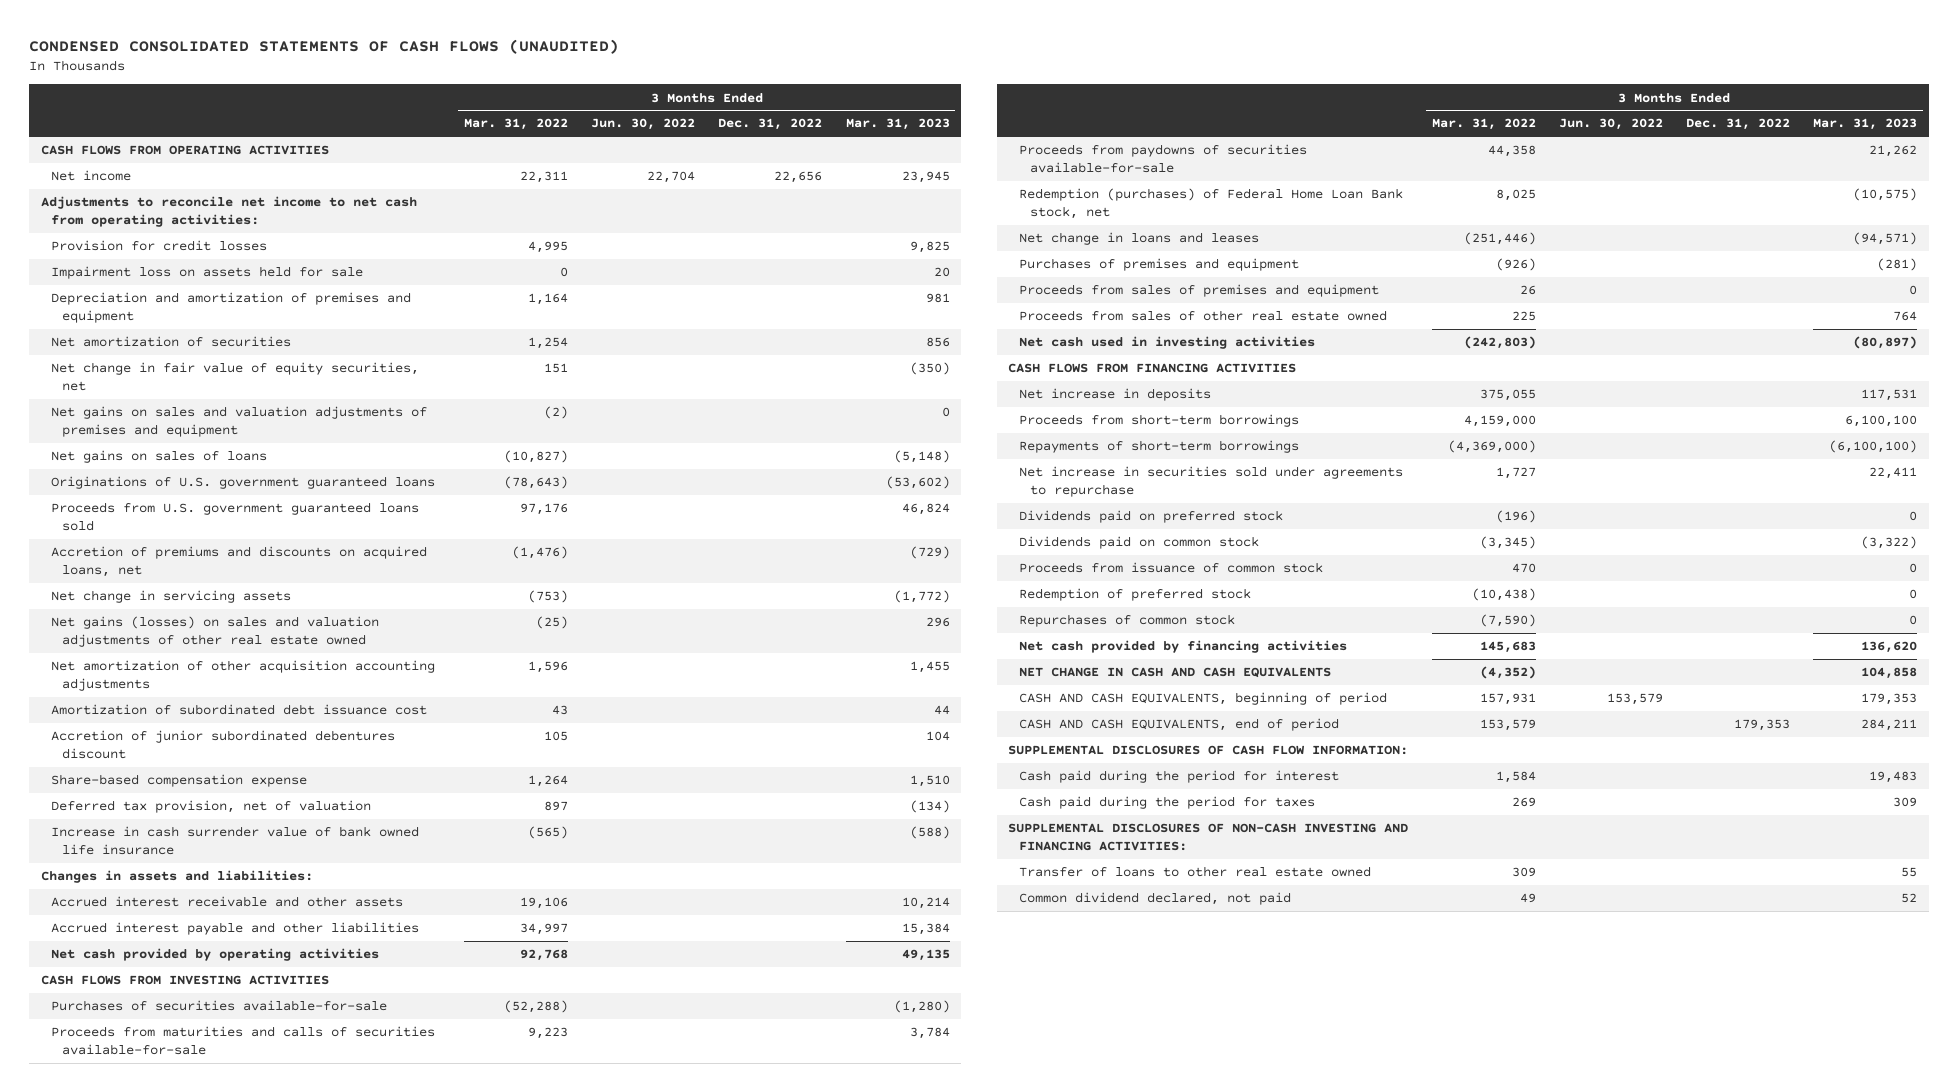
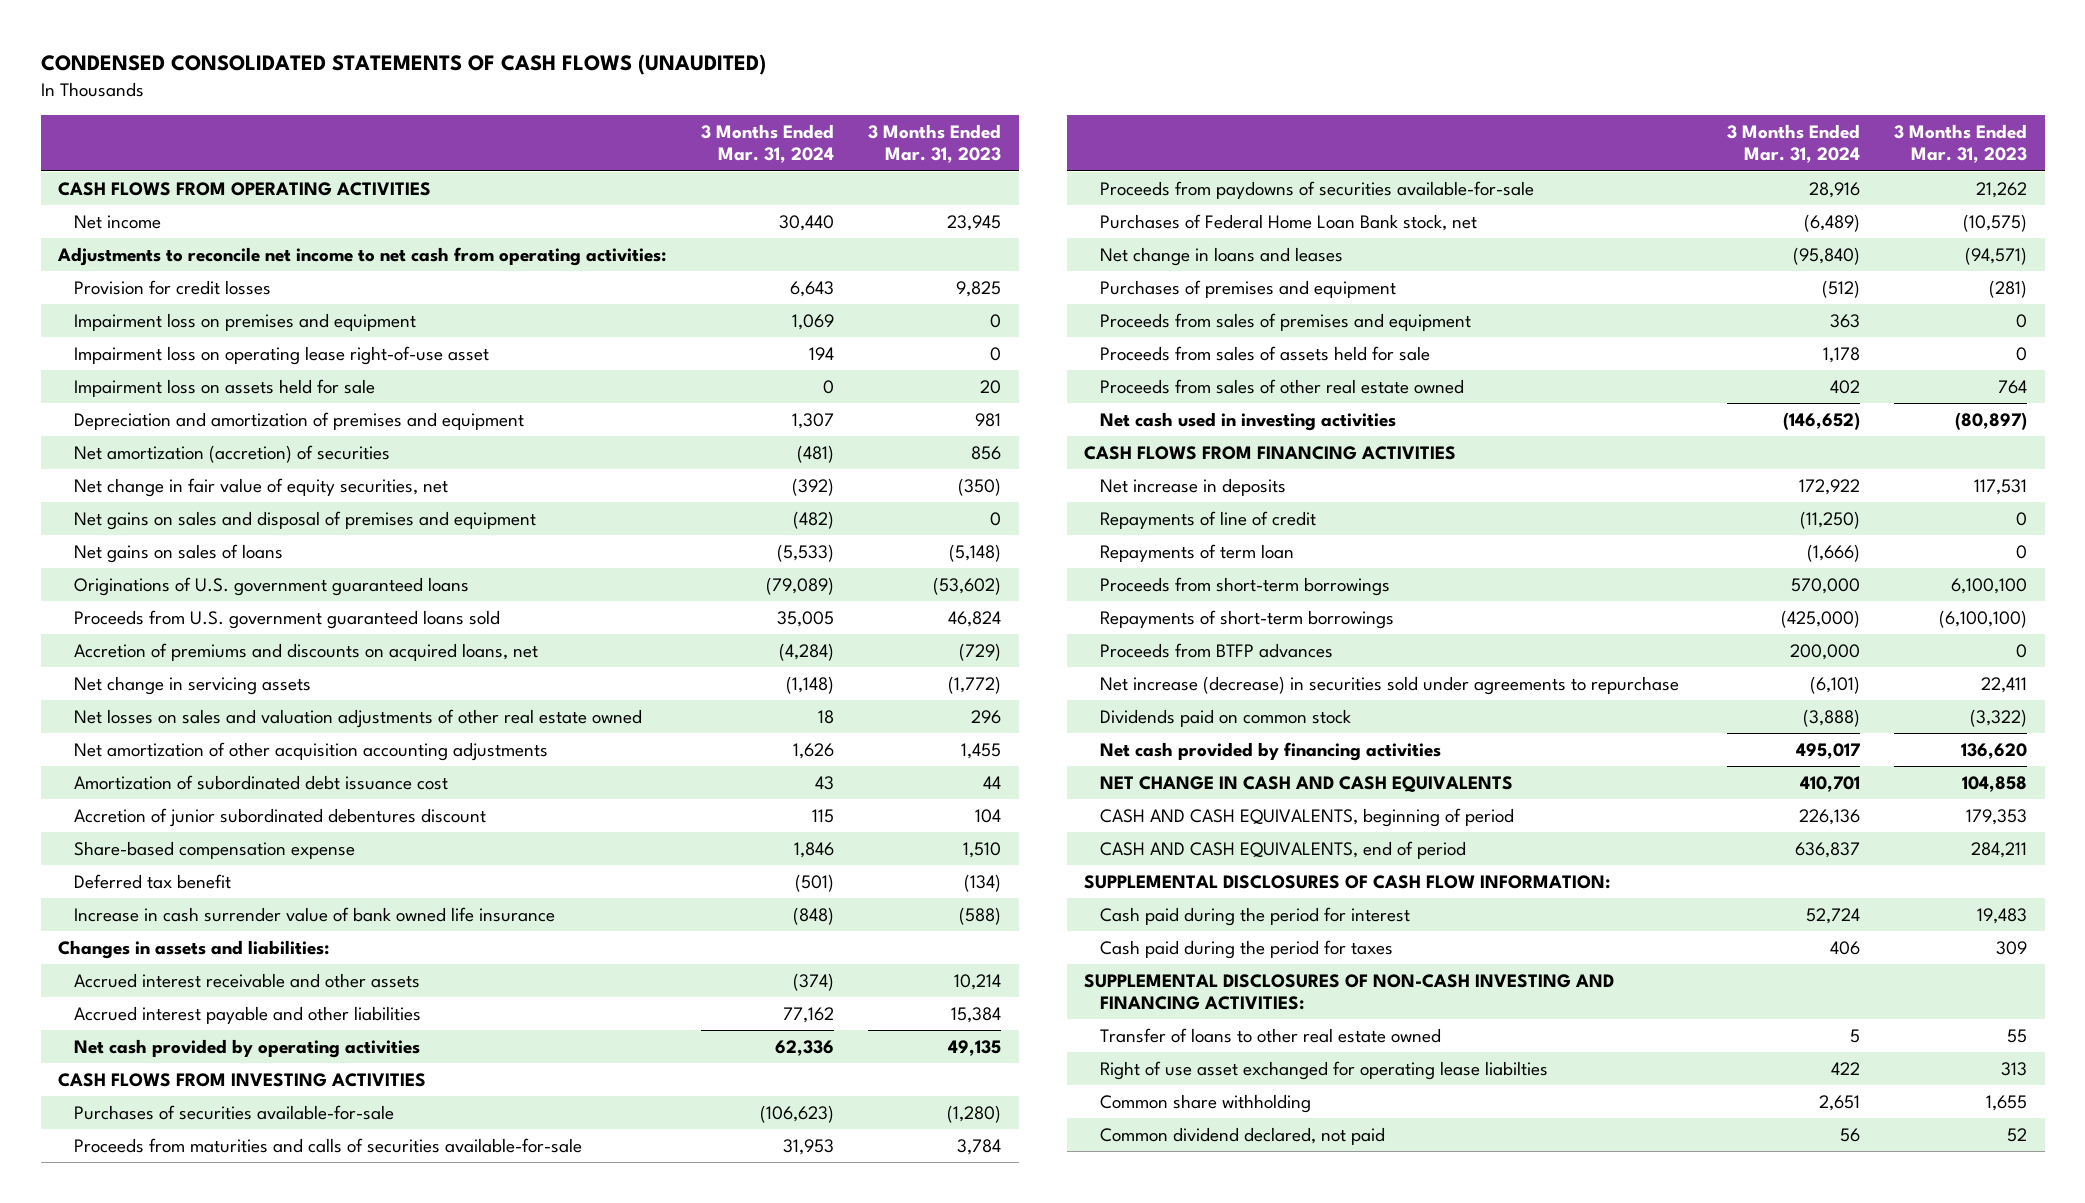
- | 3 Months Ended Mar. 31, 2022 | 3 Months Ended Jun. 30, 2022 | 3 Months Ended Dec. 31, 2022 | 3 Months Ended Mar. 31, 2023
+ | 3 Months Ended Mar. 31, 2024 | 3 Months Ended Mar. 31, 2023
+ Impairment loss on premises and equipment | 1,069 | 0
+ Impairment loss on operating lease right-of-use asset | 194 | 0
- Net amortization of securities | 1,254 | | | 856
+ Net amortization (accretion) of securities | (481) | 856
- Net gains on sales and valuation adjustments of premises and equipment | (2) | | | 0
+ Net gains on sales and disposal of premises and equipment | (482) | 0
- Net gains (losses) on sales and valuation adjustments of other real estate owned | (25) | | | 296
+ Net losses on sales and valuation adjustments of other real estate owned | 18 | 296
- Deferred tax provision, net of valuation | 897 | | | (134)
+ Deferred tax benefit | (501) | (134)
- Redemption (purchases) of Federal Home Loan Bank stock, net | 8,025 | | | (10,575)
+ Purchases of Federal Home Loan Bank stock, net | (6,489) | (10,575)
+ Proceeds from sales of assets held for sale | 1,178 | 0
+ Repayments of line of credit | (11,250) | 0
+ Repayments of term loan | (1,666) | 0
- Net increase in securities sold under agreements to repurchase | 1,727 | | | 22,411
- Dividends paid on preferred stock | (196) | | | 0
+ Proceeds from BTFP advances | 200,000 | 0
+ Net increase (decrease) in securities sold under agreements to repurchase | (6,101) | 22,411
- Proceeds from issuance of common stock | 470 | | | 0
- Redemption of preferred stock | (10,438) | | | 0
- Repurchases of common stock | (7,590) | | | 0
+ Right of use asset exchanged for operating lease liabilties | 422 | 313
+ Common share withholding | 2,651 | 1,655

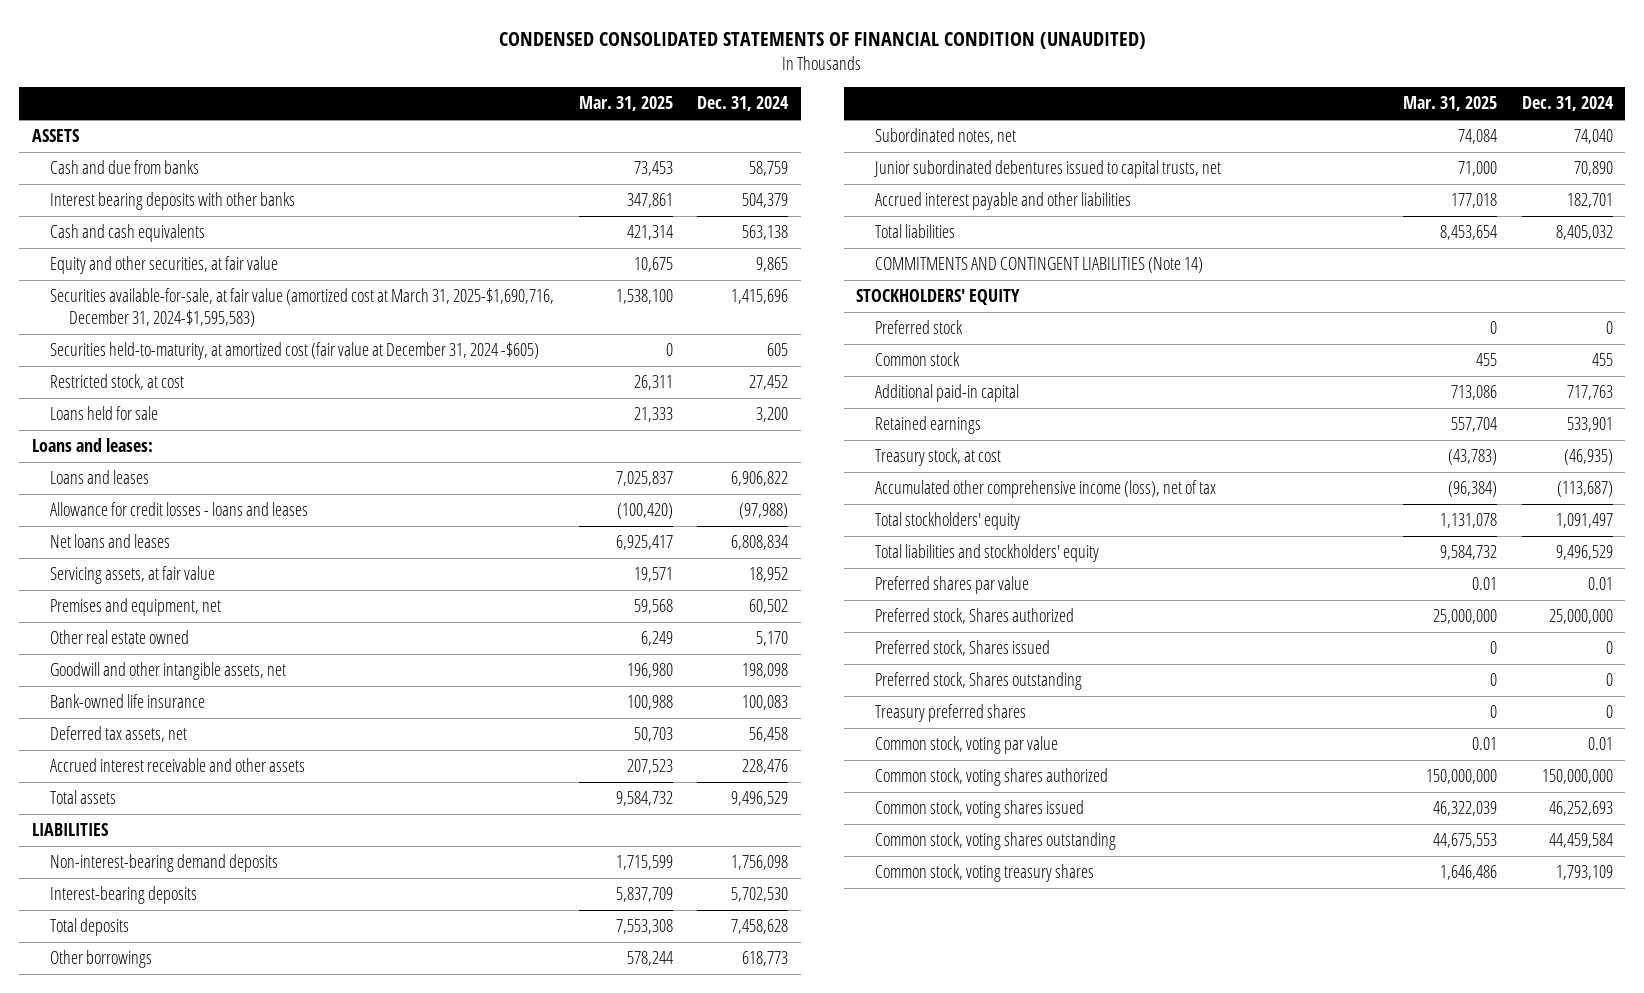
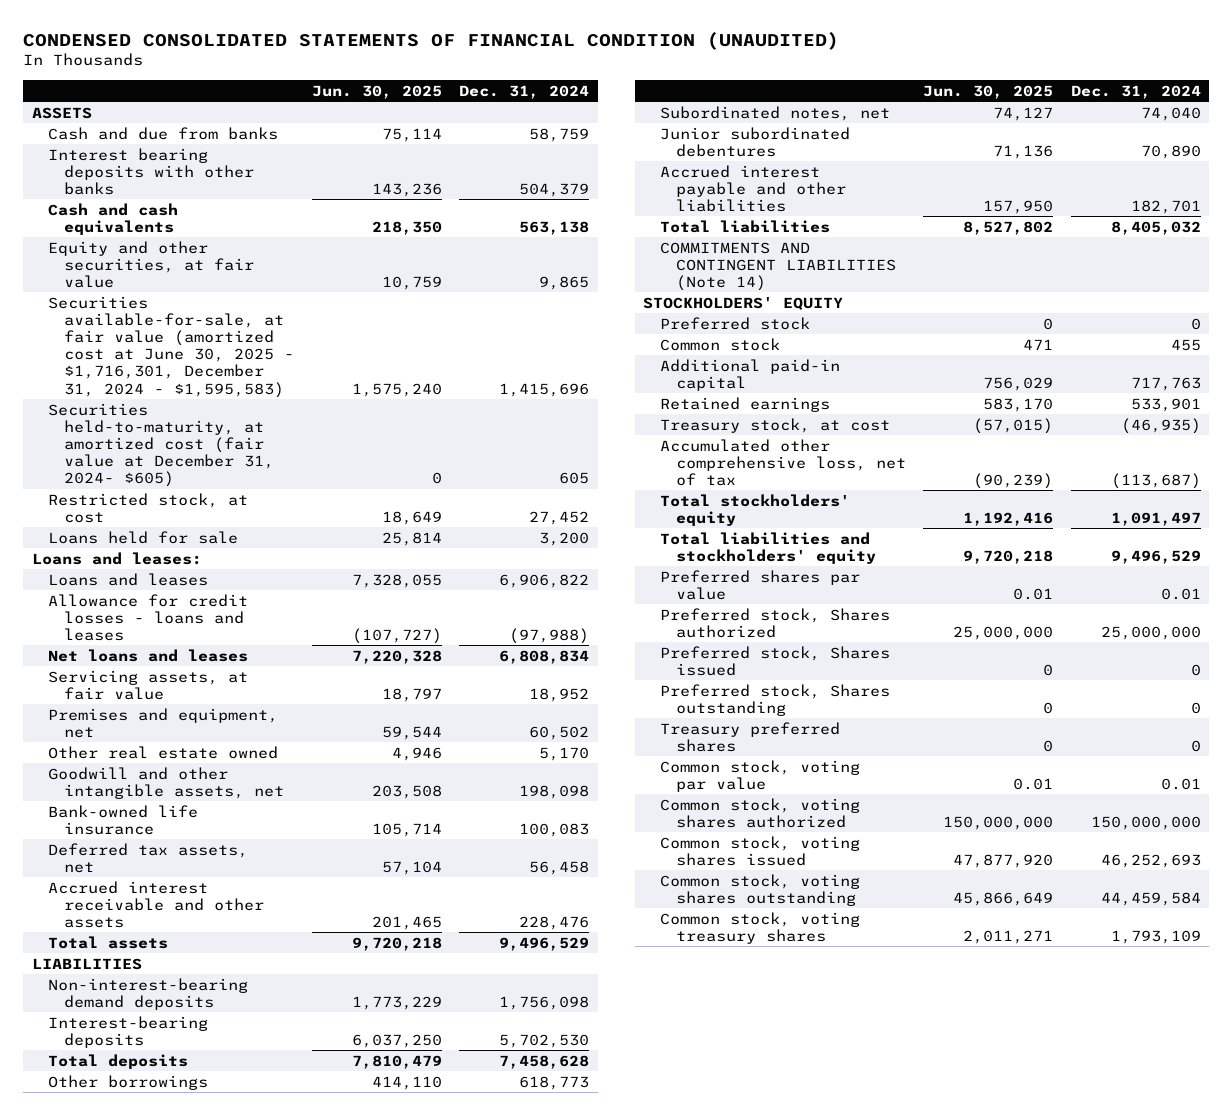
- | Mar. 31, 2025 | Dec. 31, 2024
+ | Jun. 30, 2025 | Dec. 31, 2024
- Securities available-for-sale, at fair value (amortized cost at March 31, 2025-$1,690,716, December 31, 2024-$1,595,583) | 1,538,100 | 1,415,696
- Securities held-to-maturity, at amortized cost (fair value at December 31, 2024 -$605) | 0 | 605
+ Securities available-for-sale, at fair value (amortized cost at June 30, 2025 - $1,716,301, December 31, 2024 - $1,595,583) | 1,575,240 | 1,415,696
+ Securities held-to-maturity, at amortized cost (fair value at December 31, 2024- $605) | 0 | 605
- Junior subordinated debentures issued to capital trusts, net | 71,000 | 70,890
+ Junior subordinated debentures | 71,136 | 70,890
- Accumulated other comprehensive income (loss), net of tax | (96,384) | (113,687)
+ Accumulated other comprehensive loss, net of tax | (90,239) | (113,687)

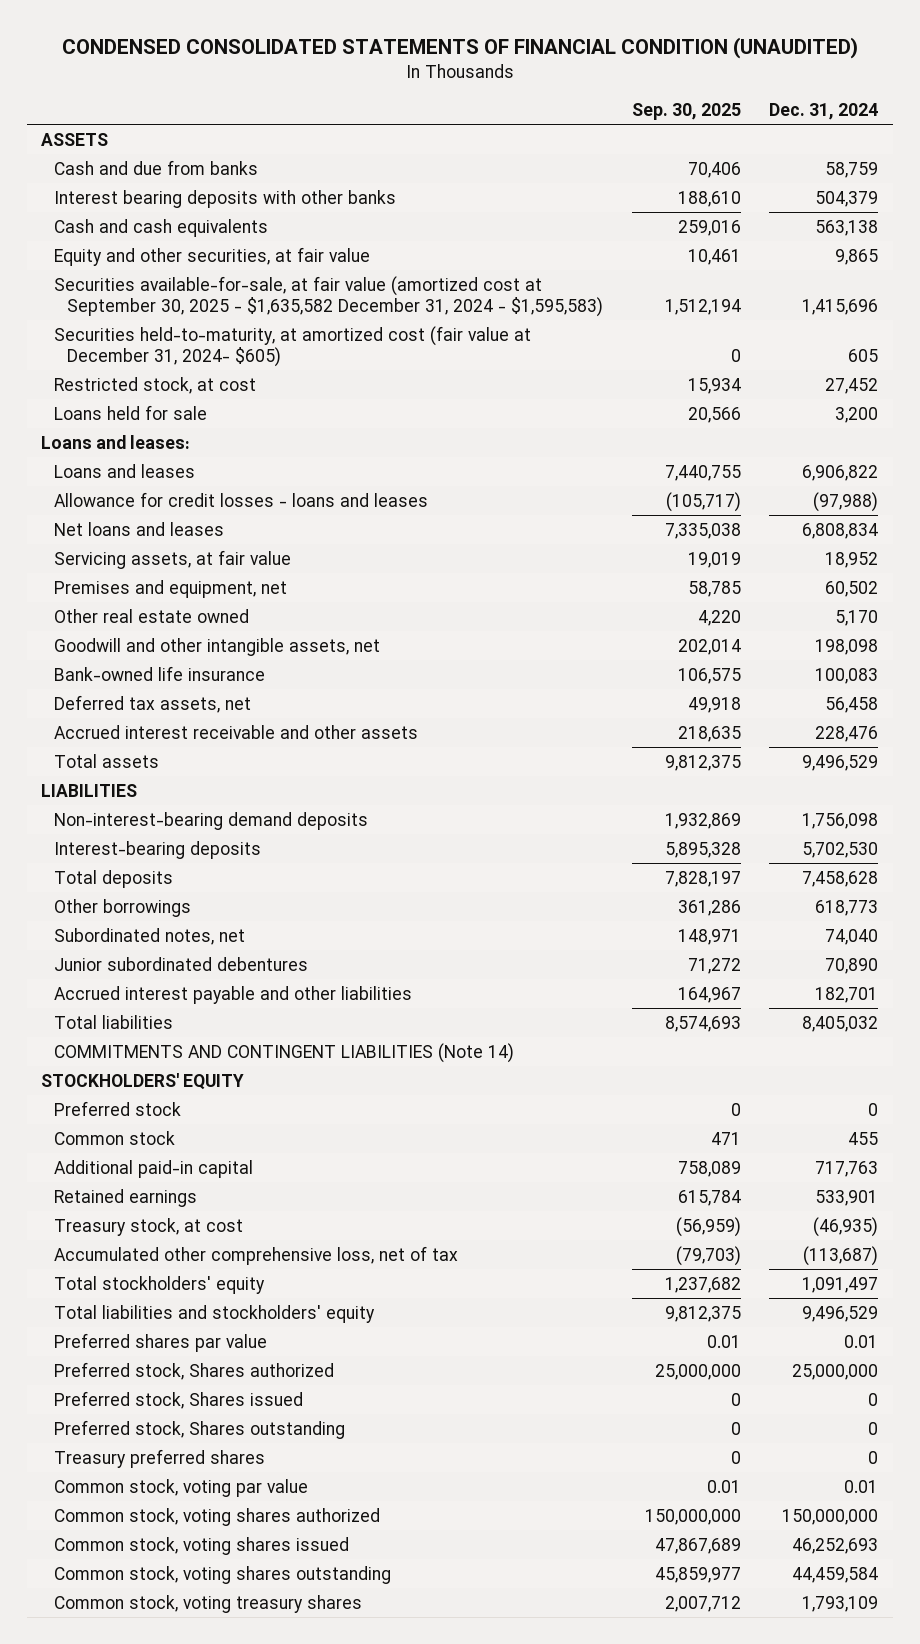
- | Jun. 30, 2025 | Dec. 31, 2024
+ | Sep. 30, 2025 | Dec. 31, 2024
- Securities available-for-sale, at fair value (amortized cost at June 30, 2025 - $1,716,301, December 31, 2024 - $1,595,583) | 1,575,240 | 1,415,696
+ Securities available-for-sale, at fair value (amortized cost at September 30, 2025 - $1,635,582 December 31, 2024 - $1,595,583) | 1,512,194 | 1,415,696

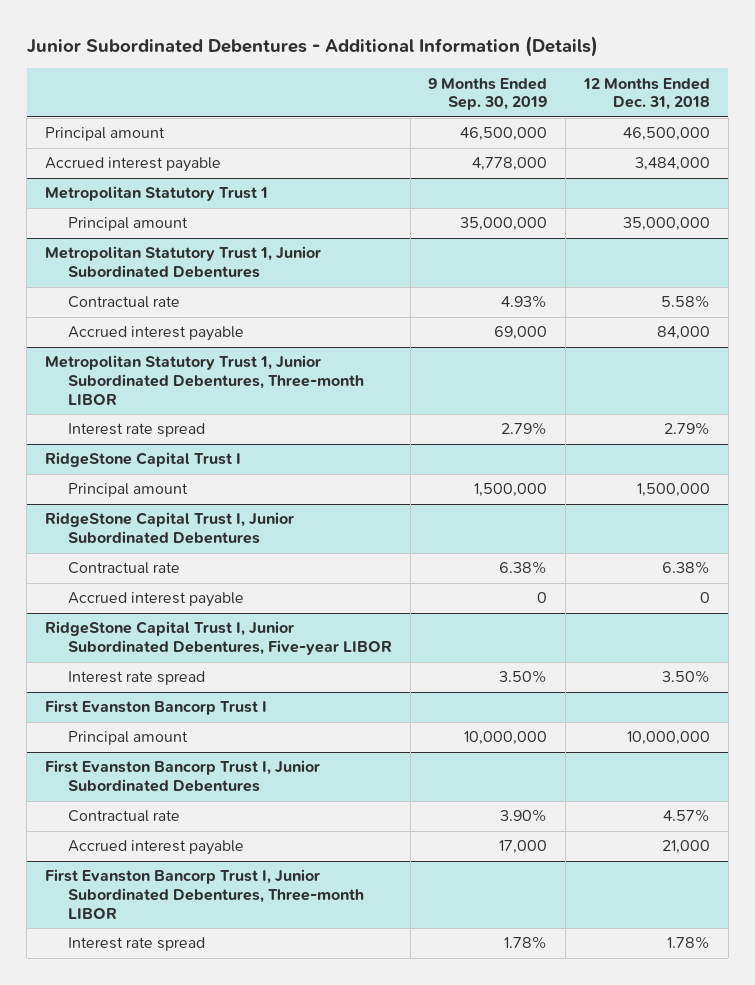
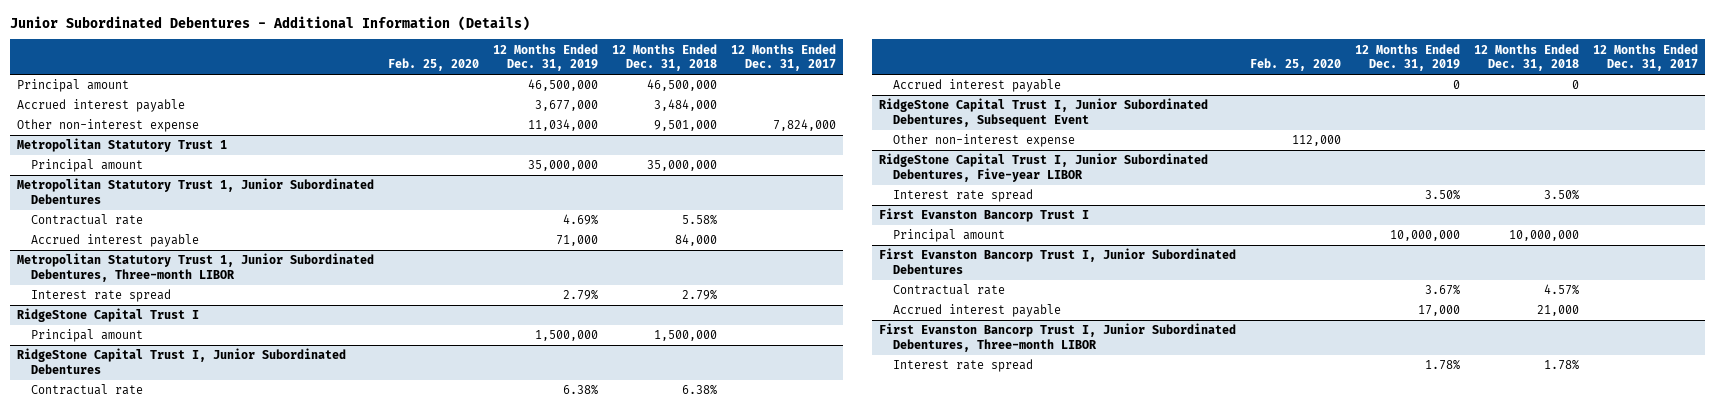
- | 9 Months Ended Sep. 30, 2019 | 12 Months Ended Dec. 31, 2018
+ | Feb. 25, 2020 | 12 Months Ended Dec. 31, 2019 | 12 Months Ended Dec. 31, 2018 | 12 Months Ended Dec. 31, 2017
+ Other non-interest expense | | 11,034,000 | 9,501,000 | 7,824,000
+ RidgeStone Capital Trust I, Junior Subordinated Debentures, Subsequent Event
+ Other non-interest expense | 112,000 | | |

